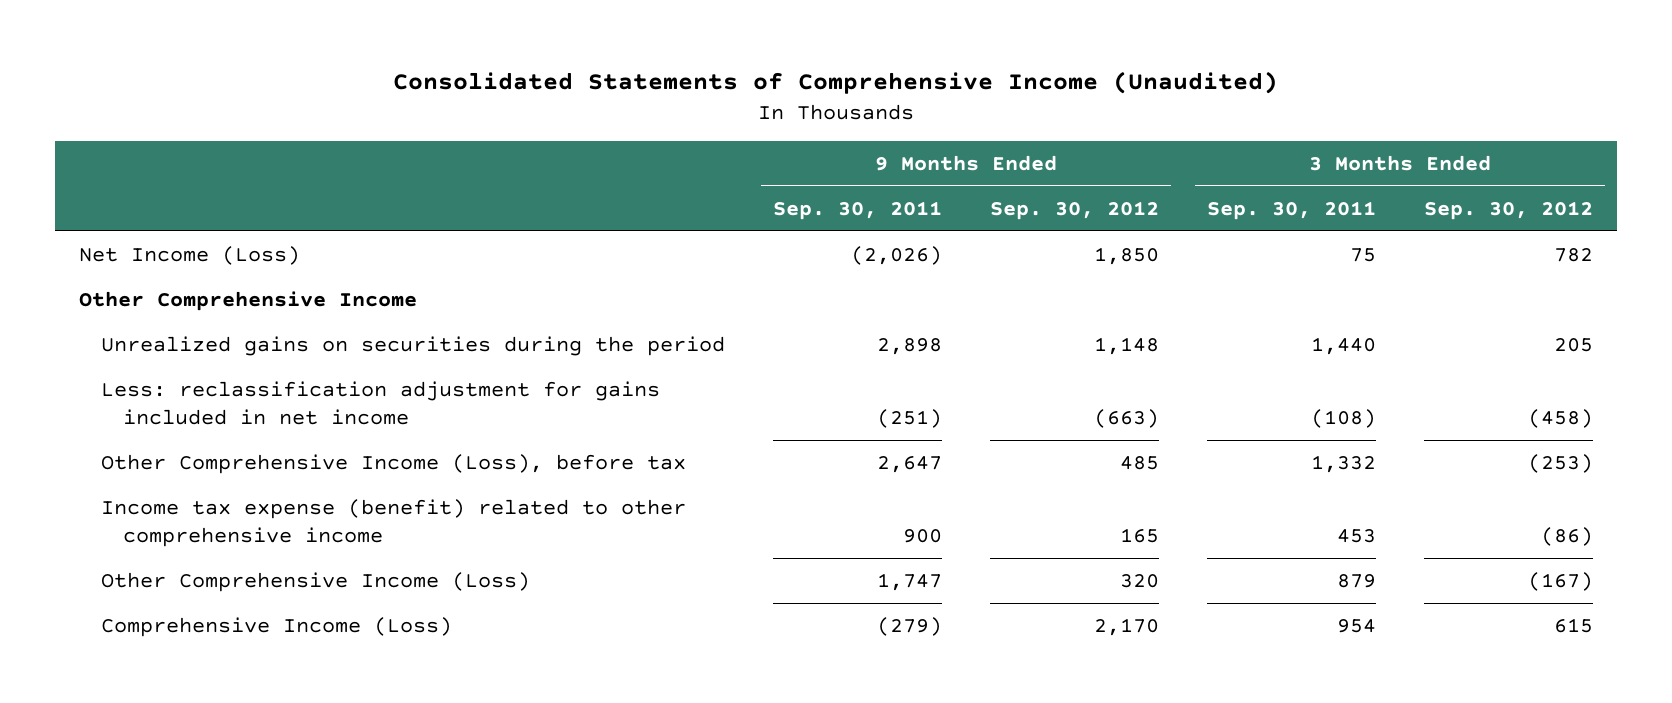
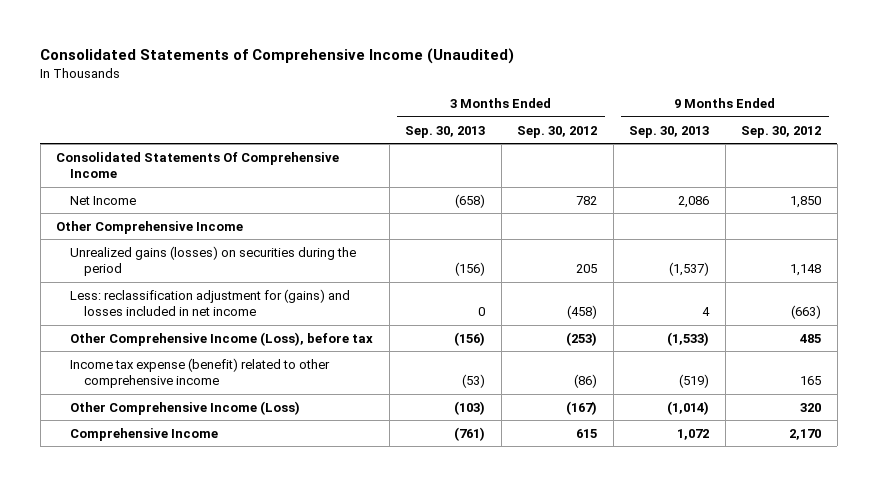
- | 9 Months Ended Sep. 30, 2011 | 9 Months Ended Sep. 30, 2012 | 3 Months Ended Sep. 30, 2011 | 3 Months Ended Sep. 30, 2012
+ | 3 Months Ended Sep. 30, 2013 | 3 Months Ended Sep. 30, 2012 | 9 Months Ended Sep. 30, 2013 | 9 Months Ended Sep. 30, 2012
- Net Income (Loss) | (2,026) | 1,850 | 75 | 782
+ Consolidated Statements Of Comprehensive Income
+ Net Income | (658) | 782 | 2,086 | 1,850
- Unrealized gains on securities during the period | 2,898 | 1,148 | 1,440 | 205
- Less: reclassification adjustment for gains included in net income | (251) | (663) | (108) | (458)
+ Unrealized gains (losses) on securities during the period | (156) | 205 | (1,537) | 1,148
+ Less: reclassification adjustment for (gains) and losses included in net income | 0 | (458) | 4 | (663)
- Comprehensive Income (Loss) | (279) | 2,170 | 954 | 615
+ Comprehensive Income | (761) | 615 | 1,072 | 2,170

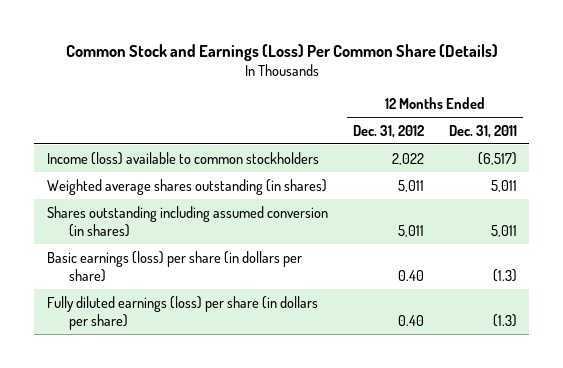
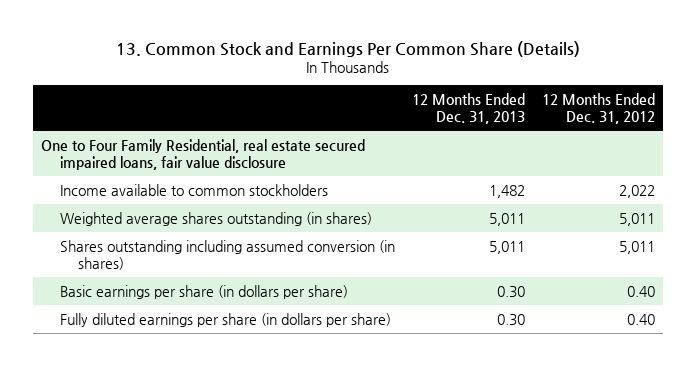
- Common Stock and Earnings (Loss) Per Common Share (Details)
+ 13. Common Stock and Earnings Per Common Share (Details)
- | 12 Months Ended Dec. 31, 2012 | 12 Months Ended Dec. 31, 2011
+ | 12 Months Ended Dec. 31, 2013 | 12 Months Ended Dec. 31, 2012
- Income (loss) available to common stockholders | 2,022 | (6,517)
+ One to Four Family Residential, real estate secured impaired loans, fair value disclosure
+ Income available to common stockholders | 1,482 | 2,022
- Basic earnings (loss) per share (in dollars per share) | 0.40 | (1.3)
- Fully diluted earnings (loss) per share (in dollars per share) | 0.40 | (1.3)
+ Basic earnings per share (in dollars per share) | 0.30 | 0.40
+ Fully diluted earnings per share (in dollars per share) | 0.30 | 0.40

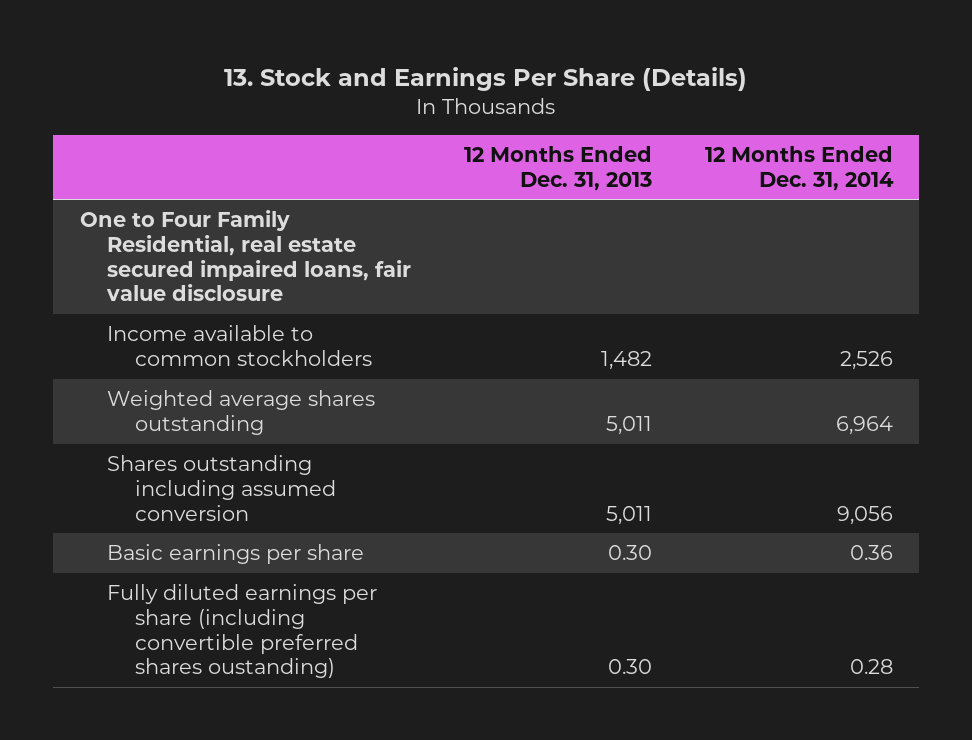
- 13. Common Stock and Earnings Per Common Share (Details)
+ 13. Stock and Earnings Per Share (Details)
- | 12 Months Ended Dec. 31, 2013 | 12 Months Ended Dec. 31, 2012
+ | 12 Months Ended Dec. 31, 2013 | 12 Months Ended Dec. 31, 2014
- Weighted average shares outstanding (in shares) | 5,011 | 5,011
- Shares outstanding including assumed conversion (in shares) | 5,011 | 5,011
- Basic earnings per share (in dollars per share) | 0.30 | 0.40
- Fully diluted earnings per share (in dollars per share) | 0.30 | 0.40
+ Weighted average shares outstanding | 5,011 | 6,964
+ Shares outstanding including assumed conversion | 5,011 | 9,056
+ Basic earnings per share | 0.30 | 0.36
+ Fully diluted earnings per share (including convertible preferred shares oustanding) | 0.30 | 0.28

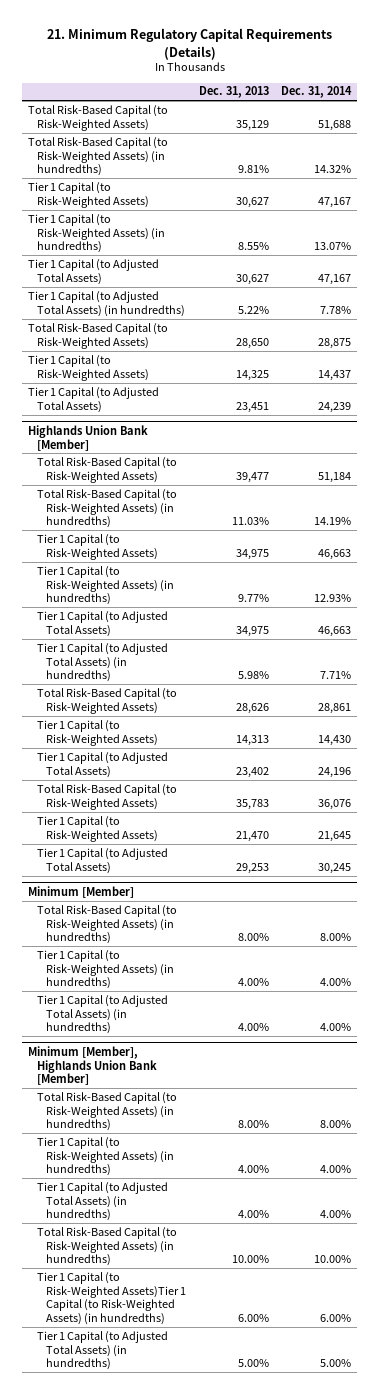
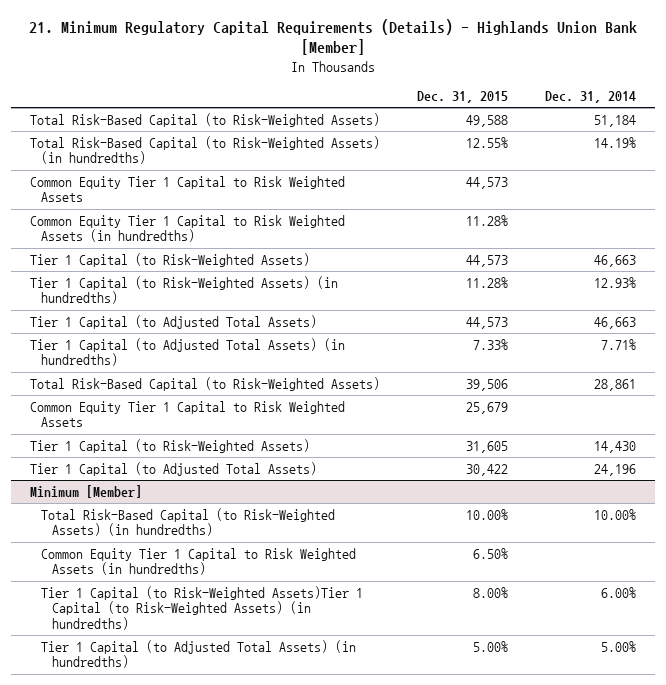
- 21. Minimum Regulatory Capital Requirements (Details)
+ 21. Minimum Regulatory Capital Requirements (Details) - Highlands Union Bank [Member]
- | Dec. 31, 2013 | Dec. 31, 2014
+ | Dec. 31, 2015 | Dec. 31, 2014
- Total Risk-Based Capital (to Risk-Weighted Assets) | 35,129 | 51,688
- Total Risk-Based Capital (to Risk-Weighted Assets) (in hundredths) | 9.81% | 14.32%
- Tier 1 Capital (to Risk-Weighted Assets) | 30,627 | 47,167
- Tier 1 Capital (to Risk-Weighted Assets) (in hundredths) | 8.55% | 13.07%
- Tier 1 Capital (to Adjusted Total Assets) | 30,627 | 47,167
- Tier 1 Capital (to Adjusted Total Assets) (in hundredths) | 5.22% | 7.78%
- Total Risk-Based Capital (to Risk-Weighted Assets) | 28,650 | 28,875
- Tier 1 Capital (to Risk-Weighted Assets) | 14,325 | 14,437
- Tier 1 Capital (to Adjusted Total Assets) | 23,451 | 24,239
- Highlands Union Bank [Member]
+ Common Equity Tier 1 Capital to Risk Weighted Assets | 44,573 |
+ Common Equity Tier 1 Capital to Risk Weighted Assets (in hundredths) | 11.28% |
+ Common Equity Tier 1 Capital to Risk Weighted Assets | 25,679 |
- Total Risk-Based Capital (to Risk-Weighted Assets) | 35,783 | 36,076
- Tier 1 Capital (to Risk-Weighted Assets) | 21,470 | 21,645
- Tier 1 Capital (to Adjusted Total Assets) | 29,253 | 30,245
@ Minimum [Member]
- Total Risk-Based Capital (to Risk-Weighted Assets) (in hundredths) | 8.00% | 8.00%
- Tier 1 Capital (to Risk-Weighted Assets) (in hundredths) | 4.00% | 4.00%
- Tier 1 Capital (to Adjusted Total Assets) (in hundredths) | 4.00% | 4.00%
- Minimum [Member], Highlands Union Bank [Member]
- Total Risk-Based Capital (to Risk-Weighted Assets) (in hundredths) | 8.00% | 8.00%
- Tier 1 Capital (to Risk-Weighted Assets) (in hundredths) | 4.00% | 4.00%
- Tier 1 Capital (to Adjusted Total Assets) (in hundredths) | 4.00% | 4.00%
@ Minimum [Member]
+ Common Equity Tier 1 Capital to Risk Weighted Assets (in hundredths) | 6.50% |

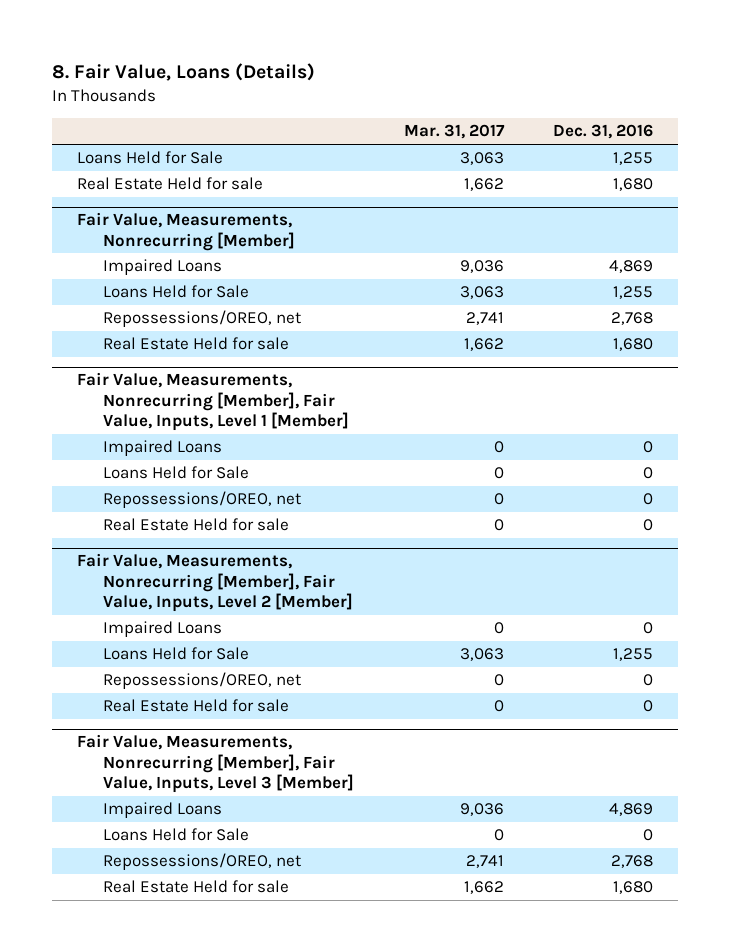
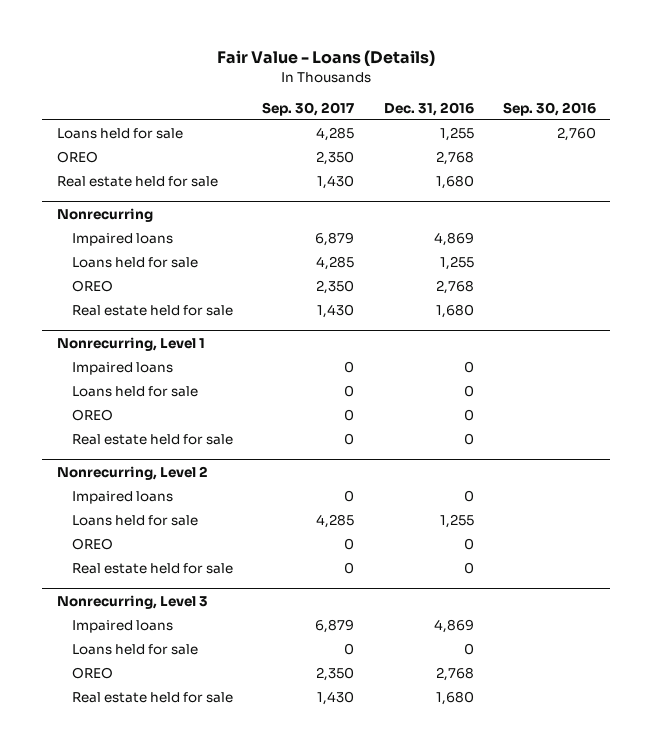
- 8. Fair Value, Loans (Details)
+ Fair Value - Loans (Details)
- | Mar. 31, 2017 | Dec. 31, 2016
+ | Sep. 30, 2017 | Dec. 31, 2016 | Sep. 30, 2016
- Loans Held for Sale | 3,063 | 1,255
- Real Estate Held for sale | 1,662 | 1,680
- Fair Value, Measurements, Nonrecurring [Member]
- Impaired Loans | 9,036 | 4,869
- Loans Held for Sale | 3,063 | 1,255
- Repossessions/OREO, net | 2,741 | 2,768
- Real Estate Held for sale | 1,662 | 1,680
- Fair Value, Measurements, Nonrecurring [Member], Fair Value, Inputs, Level 1 [Member]
- Impaired Loans | 0 | 0
- Loans Held for Sale | 0 | 0
- Repossessions/OREO, net | 0 | 0
- Real Estate Held for sale | 0 | 0
- Fair Value, Measurements, Nonrecurring [Member], Fair Value, Inputs, Level 2 [Member]
- Impaired Loans | 0 | 0
- Loans Held for Sale | 3,063 | 1,255
- Repossessions/OREO, net | 0 | 0
- Real Estate Held for sale | 0 | 0
- Fair Value, Measurements, Nonrecurring [Member], Fair Value, Inputs, Level 3 [Member]
- Impaired Loans | 9,036 | 4,869
- Loans Held for Sale | 0 | 0
- Repossessions/OREO, net | 2,741 | 2,768
- Real Estate Held for sale | 1,662 | 1,680
+ Loans held for sale | 4,285 | 1,255 | 2,760
+ OREO | 2,350 | 2,768 |
+ Real estate held for sale | 1,430 | 1,680 |
+ Nonrecurring
+ Impaired loans | 6,879 | 4,869 |
+ Loans held for sale | 4,285 | 1,255 |
+ OREO | 2,350 | 2,768 |
+ Real estate held for sale | 1,430 | 1,680 |
+ Nonrecurring, Level 1
+ Impaired loans | 0 | 0 |
+ Loans held for sale | 0 | 0 |
+ OREO | 0 | 0 |
+ Real estate held for sale | 0 | 0 |
+ Nonrecurring, Level 2
+ Impaired loans | 0 | 0 |
+ Loans held for sale | 4,285 | 1,255 |
+ OREO | 0 | 0 |
+ Real estate held for sale | 0 | 0 |
+ Nonrecurring, Level 3
+ Impaired loans | 6,879 | 4,869 |
+ Loans held for sale | 0 | 0 |
+ OREO | 2,350 | 2,768 |
+ Real estate held for sale | 1,430 | 1,680 |

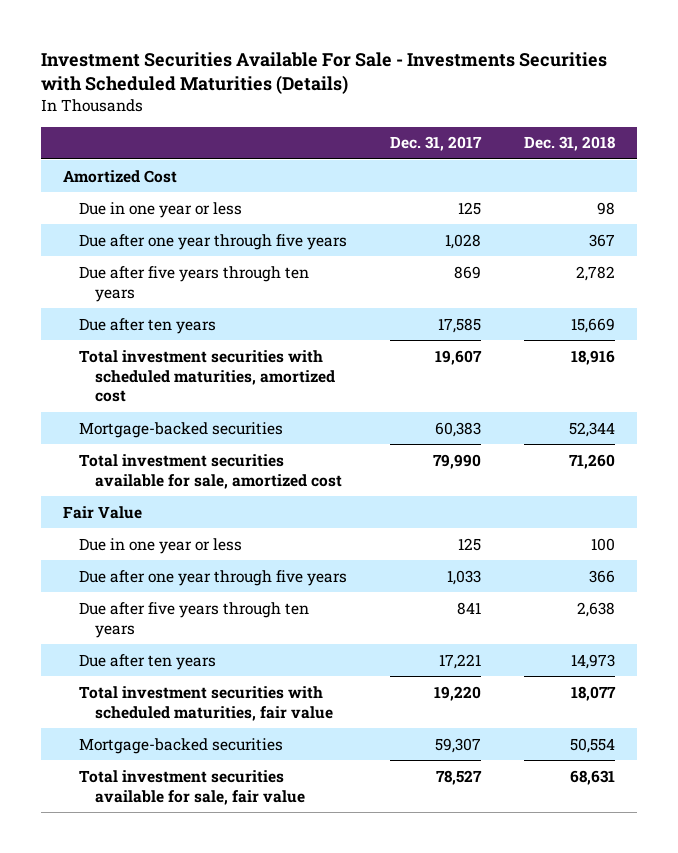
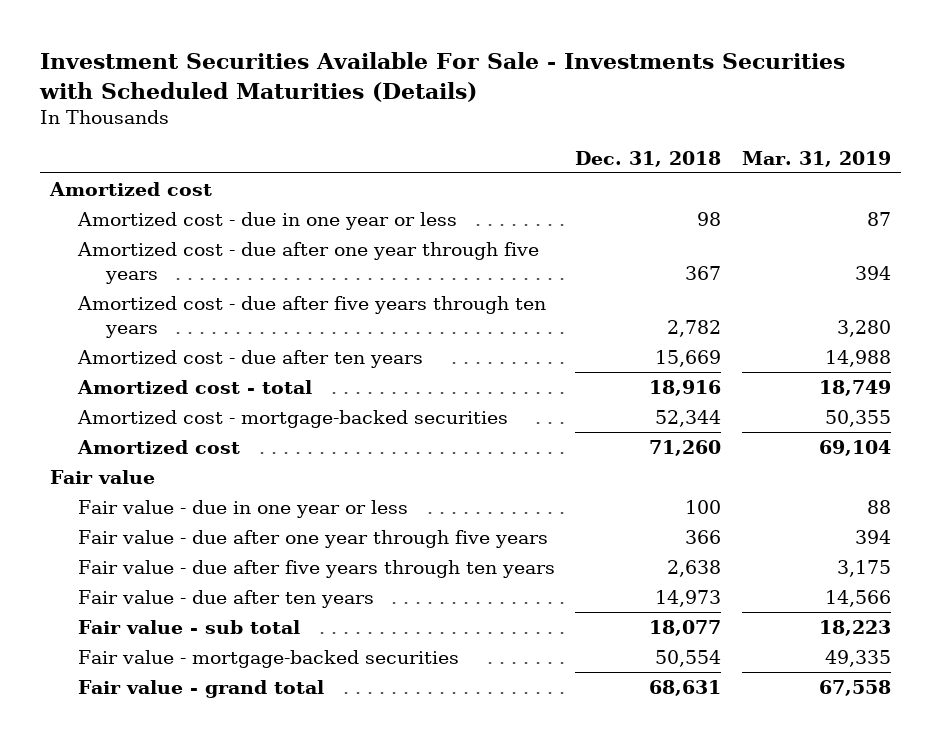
- | Dec. 31, 2017 | Dec. 31, 2018
+ | Dec. 31, 2018 | Mar. 31, 2019
- Amortized Cost
- Due in one year or less | 125 | 98
- Due after one year through five years | 1,028 | 367
- Due after five years through ten years | 869 | 2,782
- Due after ten years | 17,585 | 15,669
- Total investment securities with scheduled maturities, amortized cost | 19,607 | 18,916
- Mortgage-backed securities | 60,383 | 52,344
- Total investment securities available for sale, amortized cost | 79,990 | 71,260
- Fair Value
- Due in one year or less | 125 | 100
- Due after one year through five years | 1,033 | 366
- Due after five years through ten years | 841 | 2,638
- Due after ten years | 17,221 | 14,973
- Total investment securities with scheduled maturities, fair value | 19,220 | 18,077
- Mortgage-backed securities | 59,307 | 50,554
- Total investment securities available for sale, fair value | 78,527 | 68,631
+ Amortized cost
+ Amortized cost - due in one year or less | 98 | 87
+ Amortized cost - due after one year through five years | 367 | 394
+ Amortized cost - due after five years through ten years | 2,782 | 3,280
+ Amortized cost - due after ten years | 15,669 | 14,988
+ Amortized cost - total | 18,916 | 18,749
+ Amortized cost - mortgage-backed securities | 52,344 | 50,355
+ Amortized cost | 71,260 | 69,104
+ Fair value
+ Fair value - due in one year or less | 100 | 88
+ Fair value - due after one year through five years | 366 | 394
+ Fair value - due after five years through ten years | 2,638 | 3,175
+ Fair value - due after ten years | 14,973 | 14,566
+ Fair value - sub total | 18,077 | 18,223
+ Fair value - mortgage-backed securities | 50,554 | 49,335
+ Fair value - grand total | 68,631 | 67,558

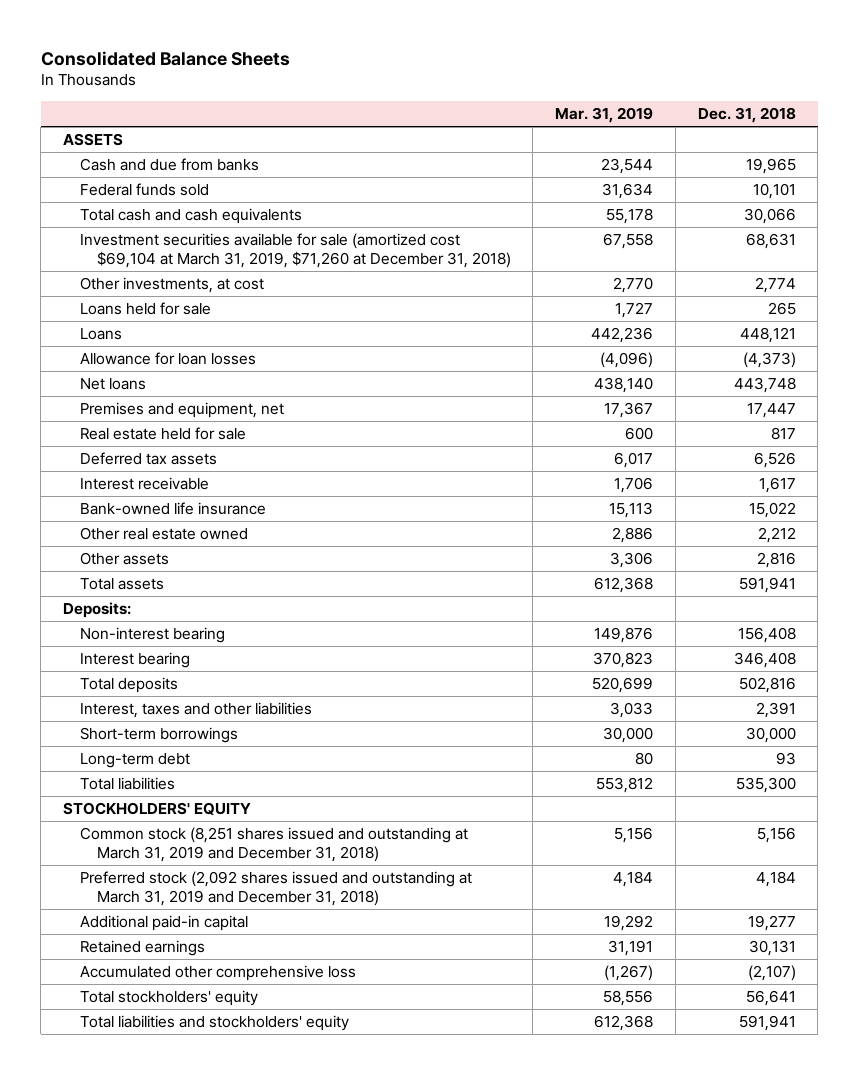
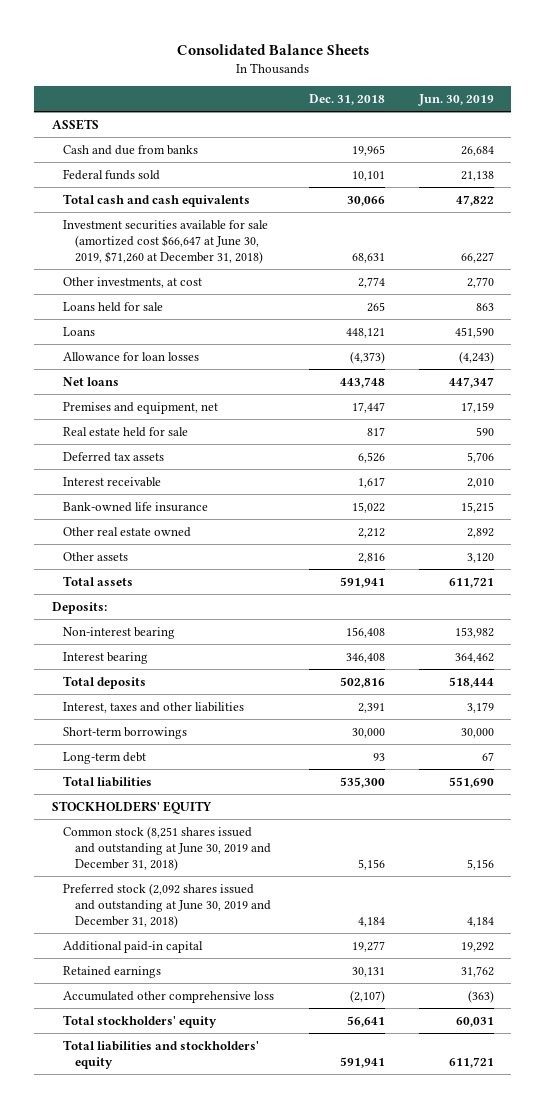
- | Mar. 31, 2019 | Dec. 31, 2018
+ | Dec. 31, 2018 | Jun. 30, 2019
- Investment securities available for sale (amortized cost $69,104 at March 31, 2019, $71,260 at December 31, 2018) | 67,558 | 68,631
+ Investment securities available for sale (amortized cost $66,647 at June 30, 2019, $71,260 at December 31, 2018) | 68,631 | 66,227
- Common stock (8,251 shares issued and outstanding at March 31, 2019 and December 31, 2018) | 5,156 | 5,156
- Preferred stock (2,092 shares issued and outstanding at March 31, 2019 and December 31, 2018) | 4,184 | 4,184
+ Common stock (8,251 shares issued and outstanding at June 30, 2019 and December 31, 2018) | 5,156 | 5,156
+ Preferred stock (2,092 shares issued and outstanding at June 30, 2019 and December 31, 2018) | 4,184 | 4,184

